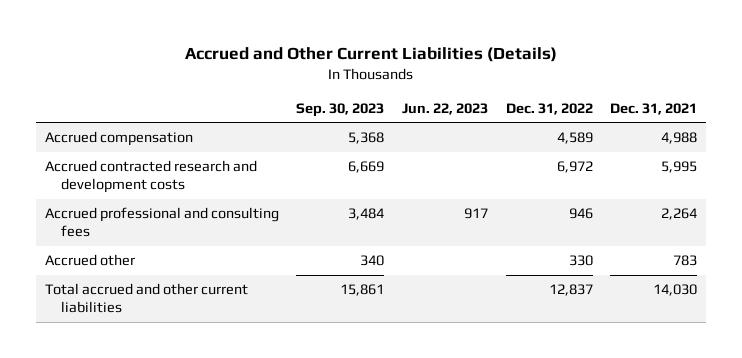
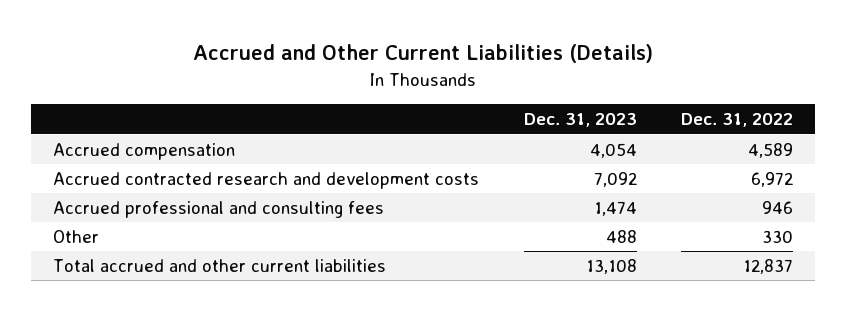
- | Sep. 30, 2023 | Jun. 22, 2023 | Dec. 31, 2022 | Dec. 31, 2021
+ | Dec. 31, 2023 | Dec. 31, 2022
- Accrued other | 340 | | 330 | 783
+ Other | 488 | 330

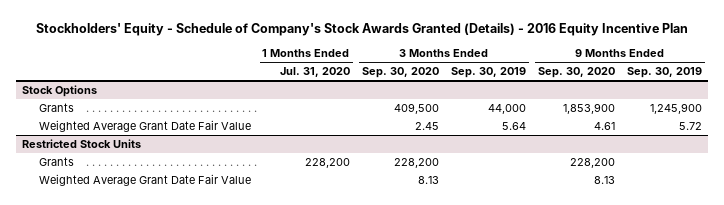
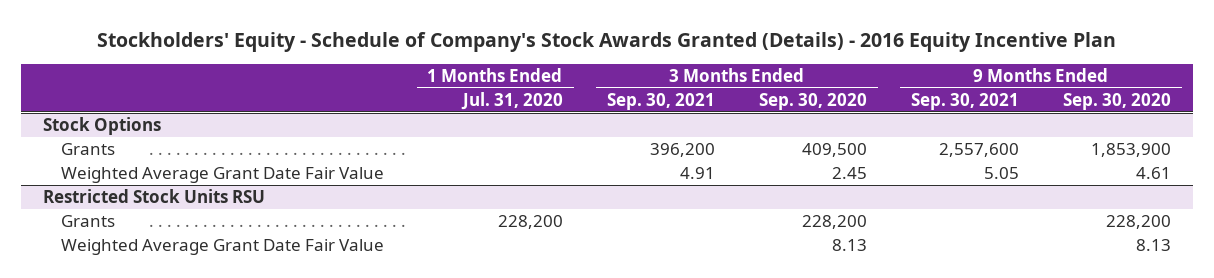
- | 1 Months Ended Jul. 31, 2020 | 3 Months Ended Sep. 30, 2020 | 3 Months Ended Sep. 30, 2019 | 9 Months Ended Sep. 30, 2020 | 9 Months Ended Sep. 30, 2019
+ | 1 Months Ended Jul. 31, 2020 | 3 Months Ended Sep. 30, 2021 | 3 Months Ended Sep. 30, 2020 | 9 Months Ended Sep. 30, 2021 | 9 Months Ended Sep. 30, 2020
- Restricted Stock Units
+ Restricted Stock Units RSU

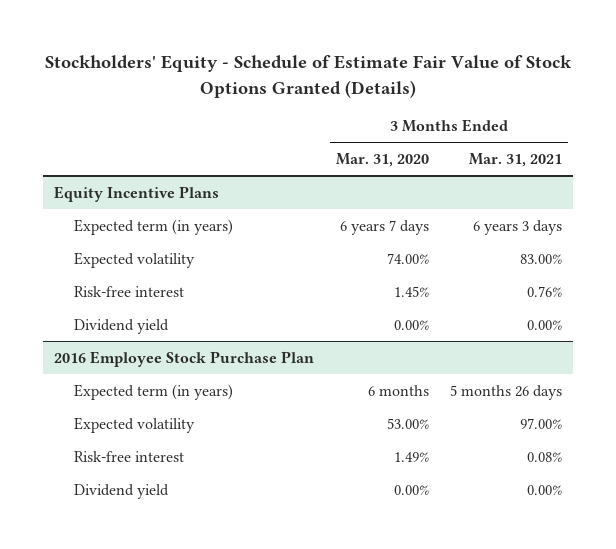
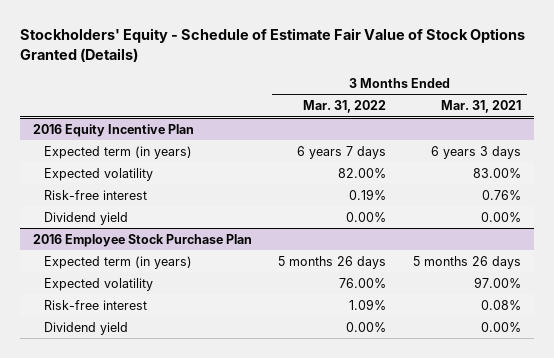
- | 3 Months Ended Mar. 31, 2020 | 3 Months Ended Mar. 31, 2021
+ | 3 Months Ended Mar. 31, 2022 | 3 Months Ended Mar. 31, 2021
- Equity Incentive Plans
+ 2016 Equity Incentive Plan

